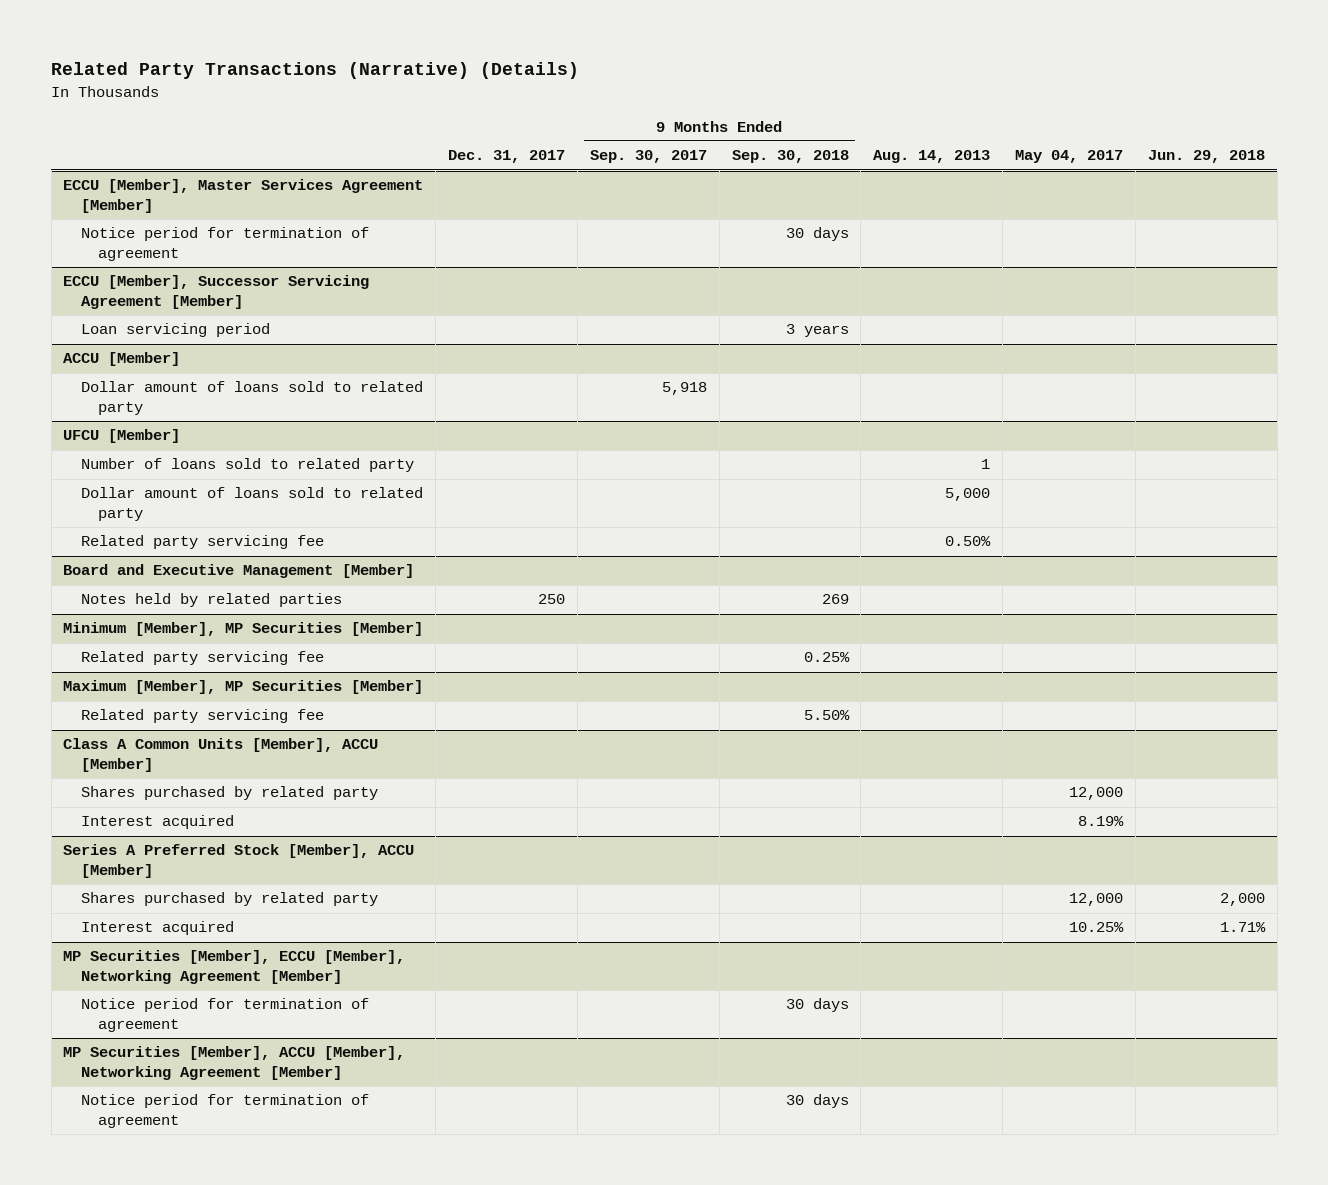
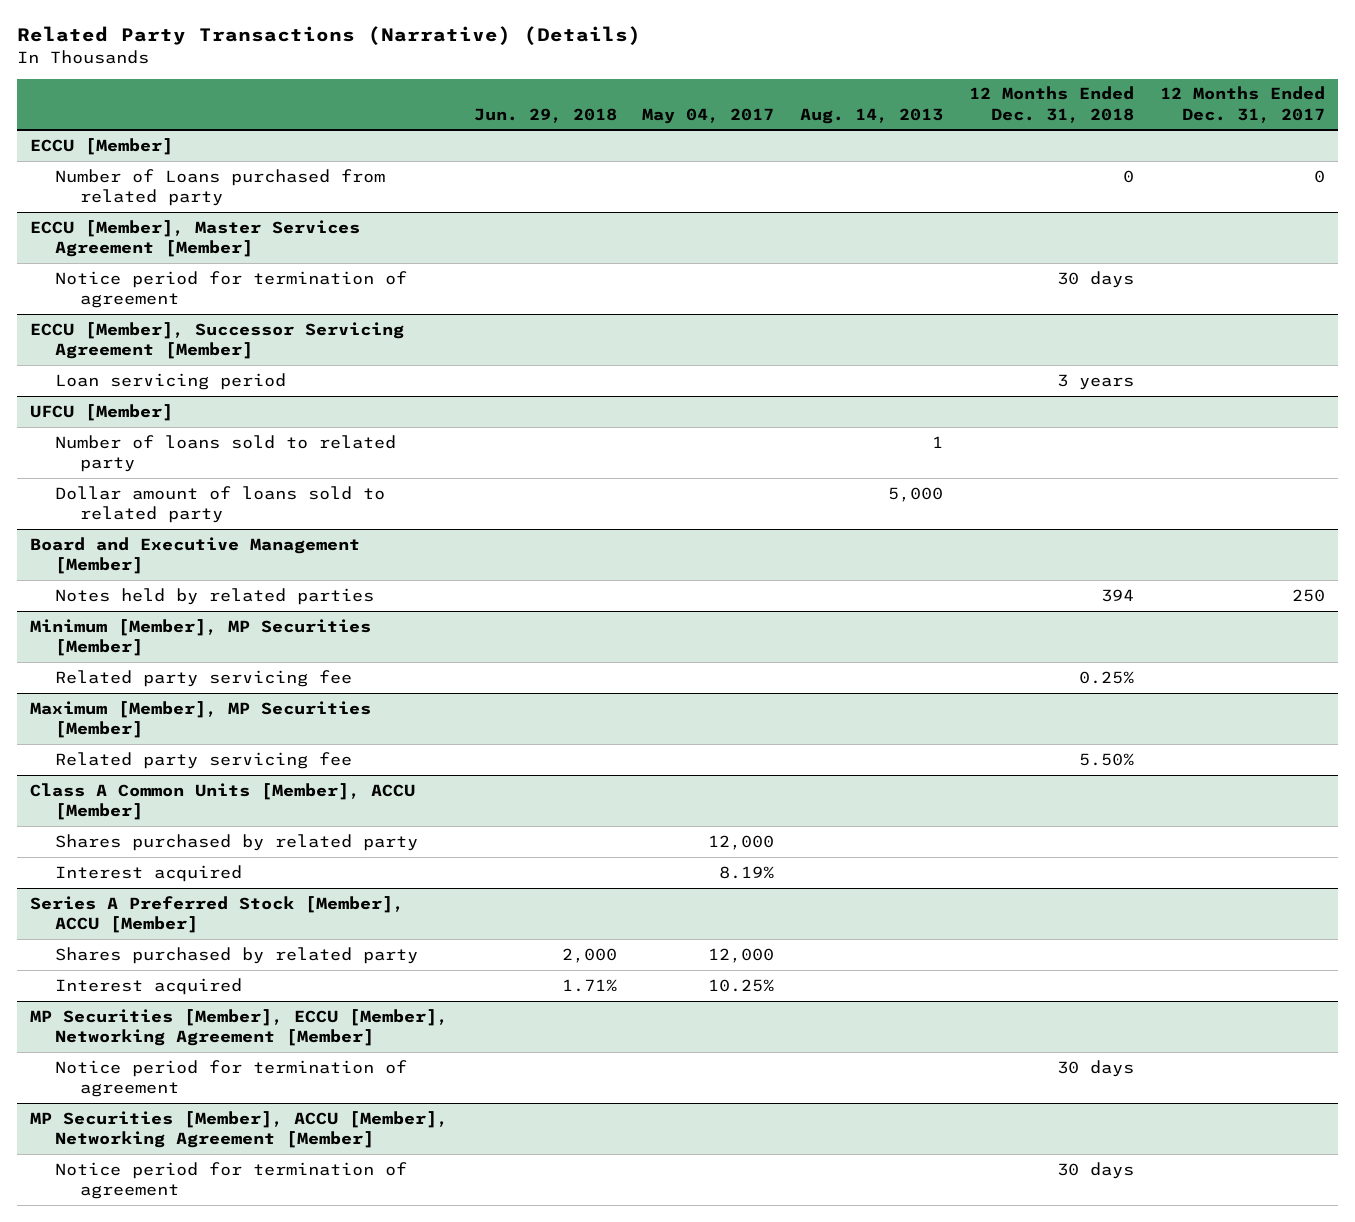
- | Dec. 31, 2017 | 9 Months Ended Sep. 30, 2017 | 9 Months Ended Sep. 30, 2018 | Aug. 14, 2013 | May 04, 2017 | Jun. 29, 2018
+ | Jun. 29, 2018 | May 04, 2017 | Aug. 14, 2013 | 12 Months Ended Dec. 31, 2018 | 12 Months Ended Dec. 31, 2017
+ ECCU [Member]
+ Number of Loans purchased from related party | | | | 0 | 0
- ACCU [Member]
- Dollar amount of loans sold to related party | | 5,918 | | | |
@ UFCU [Member]
- Related party servicing fee | | | | 0.50% | |

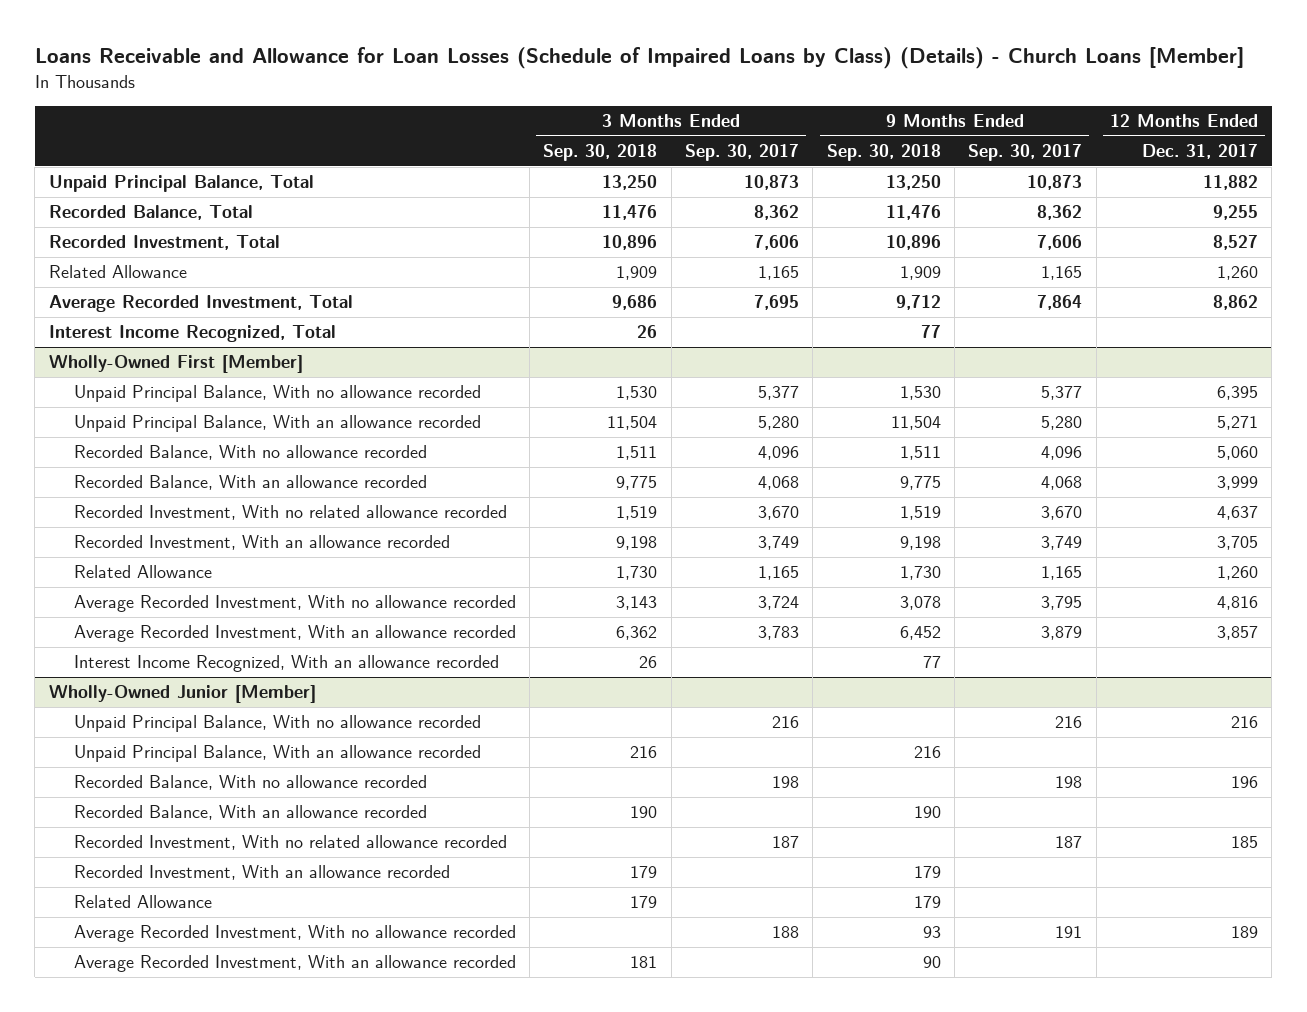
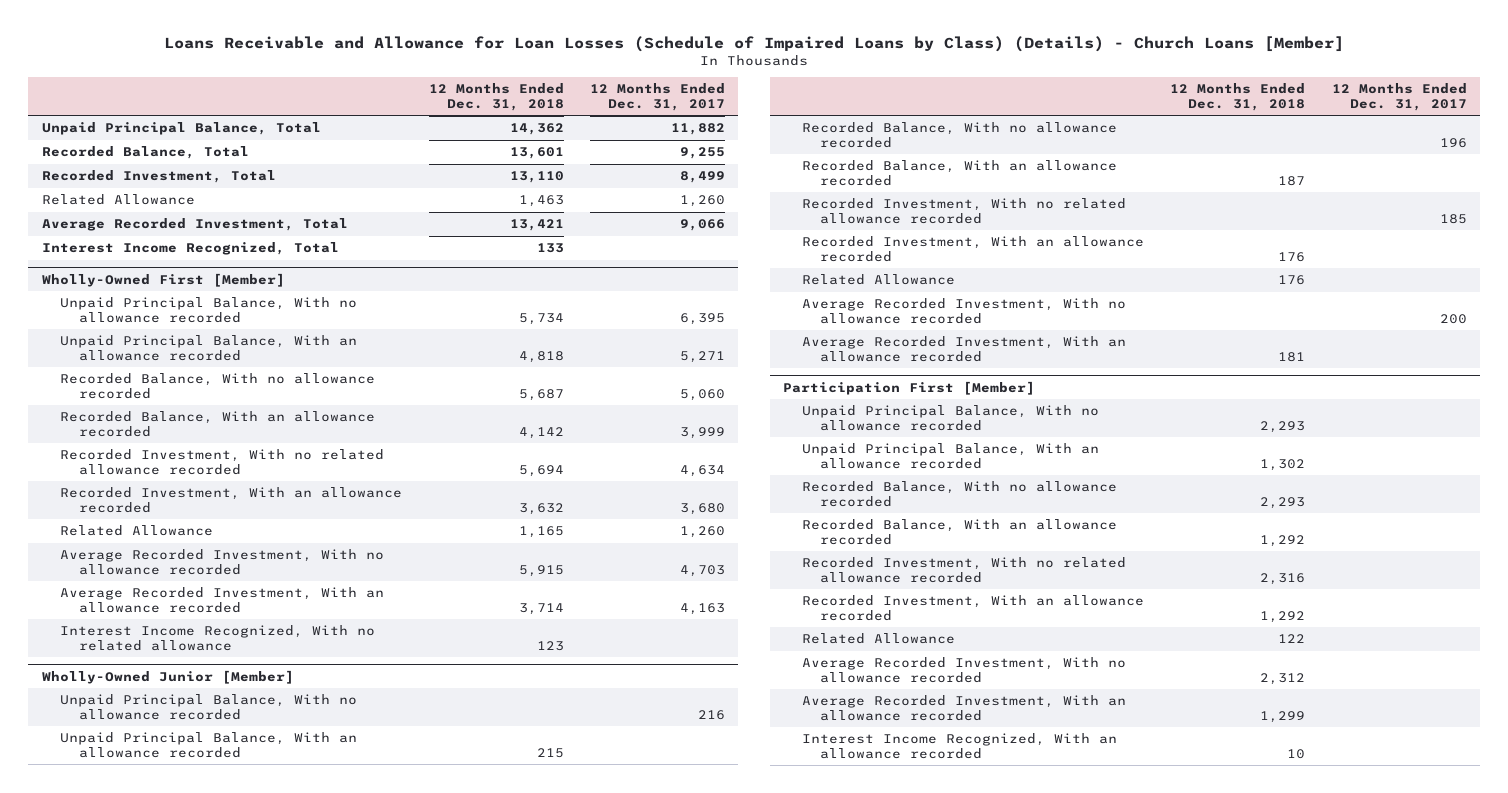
- | 3 Months Ended Sep. 30, 2018 | 3 Months Ended Sep. 30, 2017 | 9 Months Ended Sep. 30, 2018 | 9 Months Ended Sep. 30, 2017 | 12 Months Ended Dec. 31, 2017
+ | 12 Months Ended Dec. 31, 2018 | 12 Months Ended Dec. 31, 2017
- Recorded Investment, Total | 10,896 | 7,606 | 10,896 | 7,606 | 8,527
+ Recorded Investment, Total | 13,110 | 8,499
- Average Recorded Investment, Total | 9,686 | 7,695 | 9,712 | 7,864 | 8,862
+ Average Recorded Investment, Total | 13,421 | 9,066
@ Wholly-Owned First [Member]
- Recorded Investment, With no related allowance recorded | 1,519 | 3,670 | 1,519 | 3,670 | 4,637
- Recorded Investment, With an allowance recorded | 9,198 | 3,749 | 9,198 | 3,749 | 3,705
+ Recorded Investment, With no related allowance recorded | 5,694 | 4,634
+ Recorded Investment, With an allowance recorded | 3,632 | 3,680
- Average Recorded Investment, With no allowance recorded | 3,143 | 3,724 | 3,078 | 3,795 | 4,816
- Average Recorded Investment, With an allowance recorded | 6,362 | 3,783 | 6,452 | 3,879 | 3,857
- Interest Income Recognized, With an allowance recorded | 26 | | 77 | |
+ Average Recorded Investment, With no allowance recorded | 5,915 | 4,703
+ Average Recorded Investment, With an allowance recorded | 3,714 | 4,163
+ Interest Income Recognized, With no related allowance | 123 |
@ Wholly-Owned Junior [Member]
- Average Recorded Investment, With no allowance recorded | | 188 | 93 | 191 | 189
+ Average Recorded Investment, With no allowance recorded | | 200
+ Participation First [Member]
+ Unpaid Principal Balance, With no allowance recorded | 2,293 |
+ Unpaid Principal Balance, With an allowance recorded | 1,302 |
+ Recorded Balance, With no allowance recorded | 2,293 |
+ Recorded Balance, With an allowance recorded | 1,292 |
+ Recorded Investment, With no related allowance recorded | 2,316 |
+ Recorded Investment, With an allowance recorded | 1,292 |
+ Related Allowance | 122 |
+ Average Recorded Investment, With no allowance recorded | 2,312 |
+ Average Recorded Investment, With an allowance recorded | 1,299 |
+ Interest Income Recognized, With an allowance recorded | 10 |

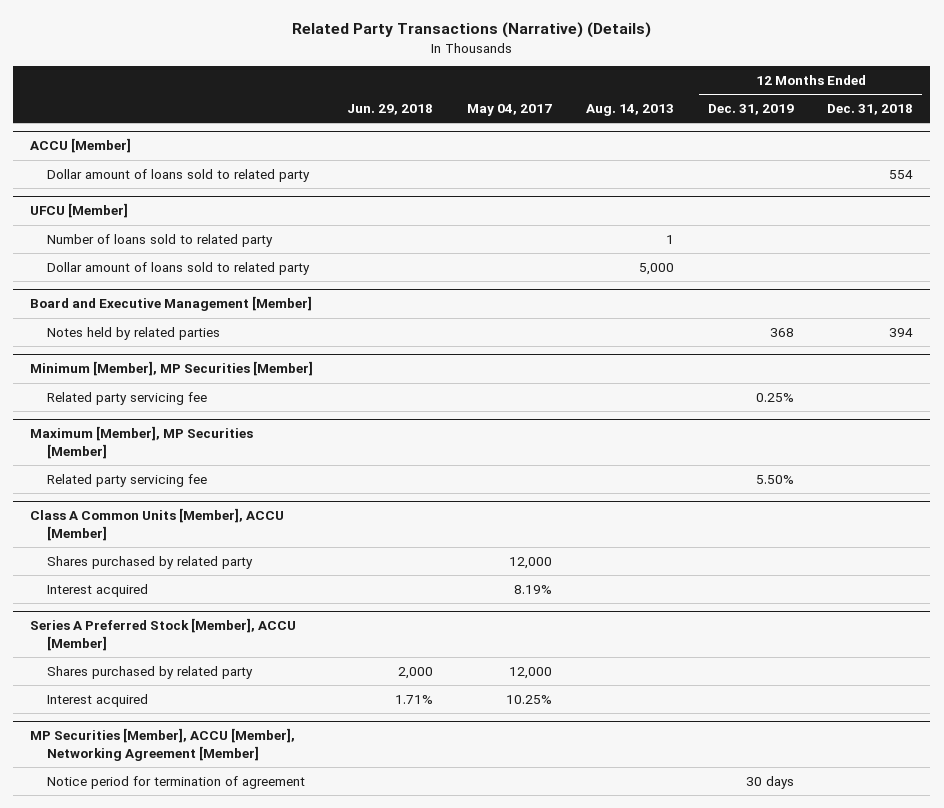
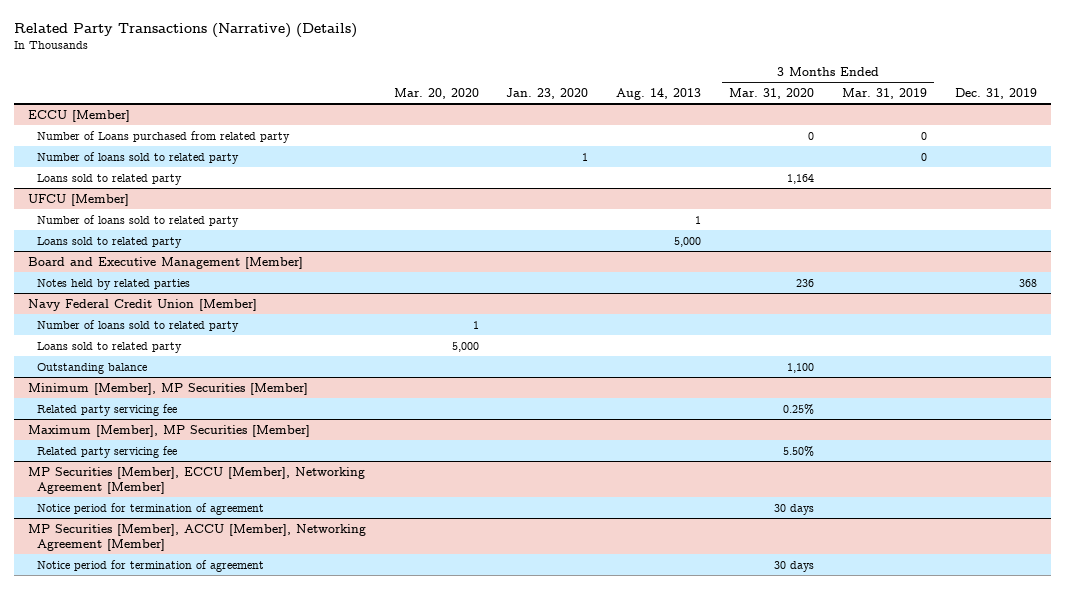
- | Jun. 29, 2018 | May 04, 2017 | Aug. 14, 2013 | 12 Months Ended Dec. 31, 2019 | 12 Months Ended Dec. 31, 2018
+ | Mar. 20, 2020 | Jan. 23, 2020 | Aug. 14, 2013 | 3 Months Ended Mar. 31, 2020 | 3 Months Ended Mar. 31, 2019 | Dec. 31, 2019
- ACCU [Member]
- Dollar amount of loans sold to related party | | | | | 554
+ ECCU [Member]
+ Number of Loans purchased from related party | | | | 0 | 0 |
+ Number of loans sold to related party | | 1 | | | 0 |
+ Loans sold to related party | | | | 1,164 | |
@ UFCU [Member]
- Dollar amount of loans sold to related party | | | 5,000 | |
+ Loans sold to related party | | | 5,000 | | |
+ Navy Federal Credit Union [Member]
+ Number of loans sold to related party | 1 | | | | |
+ Loans sold to related party | 5,000 | | | | |
+ Outstanding balance | | | | 1,100 | |
- Class A Common Units [Member], ACCU [Member]
- Shares purchased by related party | | 12,000 | | |
- Interest acquired | | 8.19% | | |
- Series A Preferred Stock [Member], ACCU [Member]
- Shares purchased by related party | 2,000 | 12,000 | | |
- Interest acquired | 1.71% | 10.25% | | |
+ MP Securities [Member], ECCU [Member], Networking Agreement [Member]
+ Notice period for termination of agreement | | | | 30 days | |

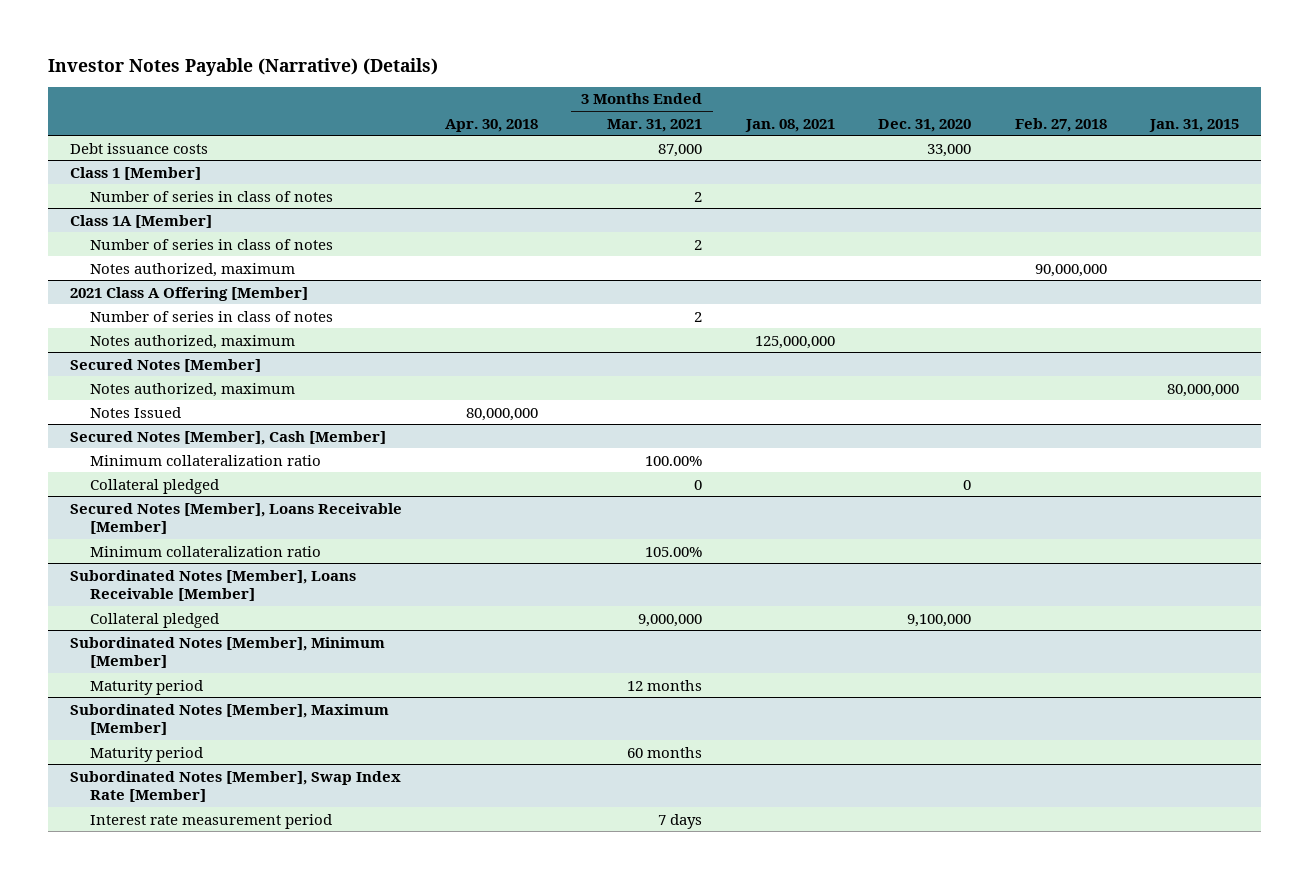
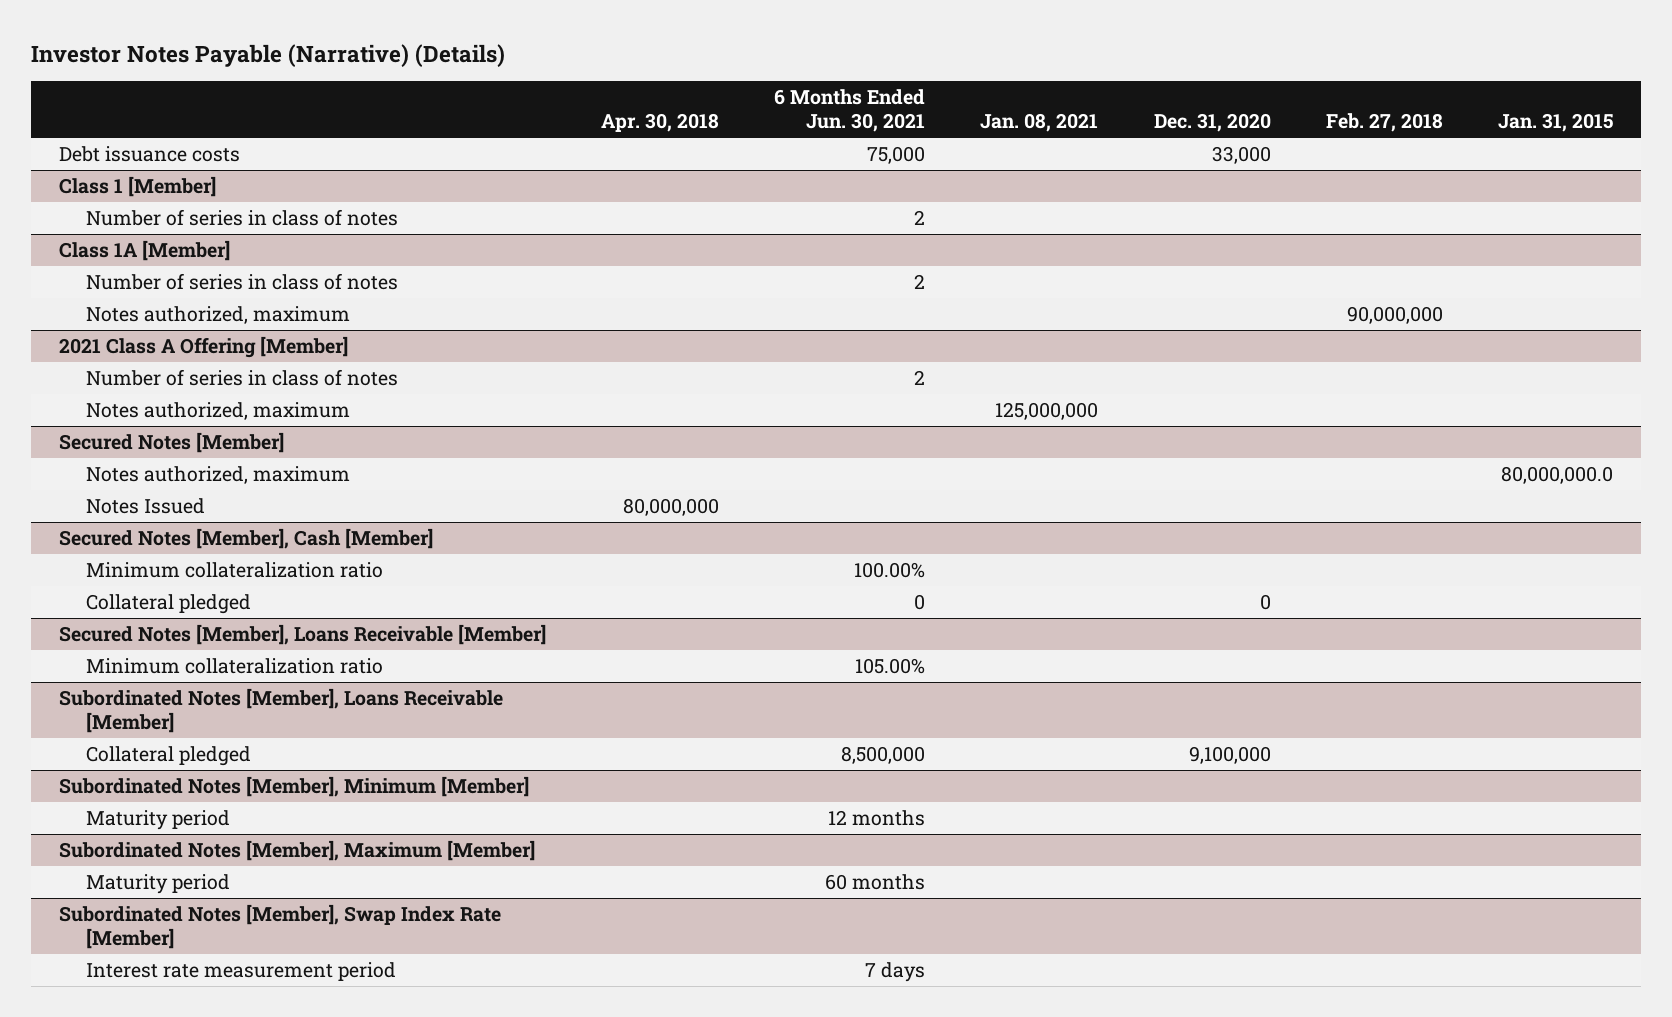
- | Apr. 30, 2018 | 3 Months Ended Mar. 31, 2021 | Jan. 08, 2021 | Dec. 31, 2020 | Feb. 27, 2018 | Jan. 31, 2015
+ | Apr. 30, 2018 | 6 Months Ended Jun. 30, 2021 | Jan. 08, 2021 | Dec. 31, 2020 | Feb. 27, 2018 | Jan. 31, 2015
@ Secured Notes [Member]
- Notes authorized, maximum | | | | | | 80,000,000
+ Notes authorized, maximum | | | | | | 80,000,000.0

